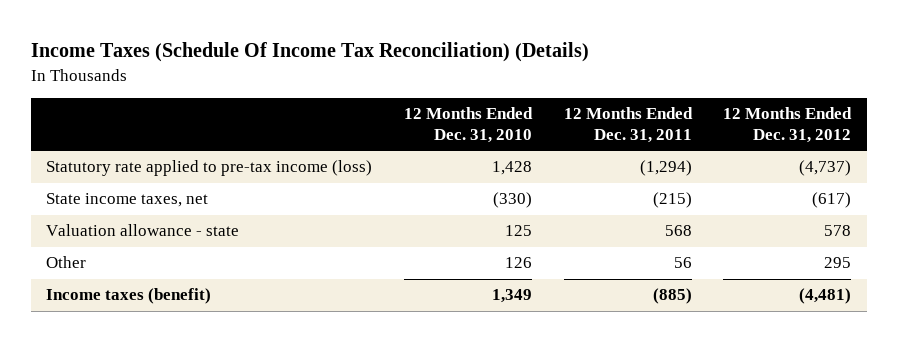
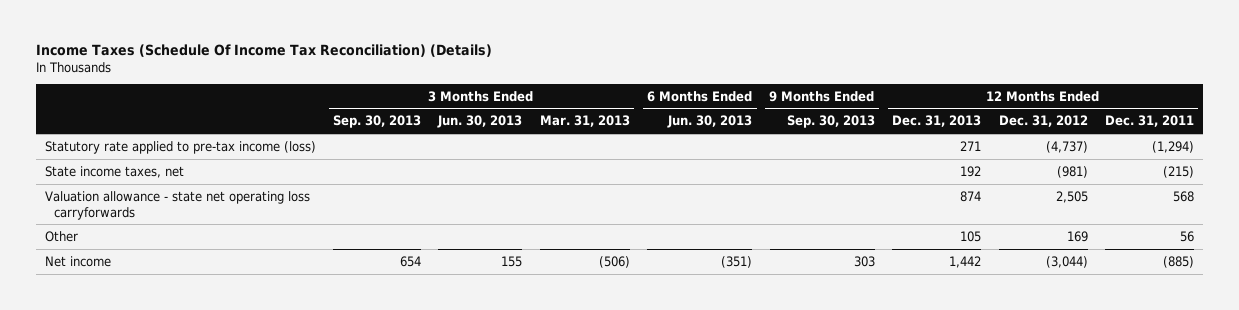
- | 12 Months Ended Dec. 31, 2010 | 12 Months Ended Dec. 31, 2011 | 12 Months Ended Dec. 31, 2012
+ | 3 Months Ended Sep. 30, 2013 | 3 Months Ended Jun. 30, 2013 | 3 Months Ended Mar. 31, 2013 | 6 Months Ended Jun. 30, 2013 | 9 Months Ended Sep. 30, 2013 | 12 Months Ended Dec. 31, 2013 | 12 Months Ended Dec. 31, 2012 | 12 Months Ended Dec. 31, 2011
- State income taxes, net | (330) | (215) | (617)
- Valuation allowance - state | 125 | 568 | 578
- Other | 126 | 56 | 295
- Income taxes (benefit) | 1,349 | (885) | (4,481)
+ State income taxes, net | | | | | | 192 | (981) | (215)
+ Valuation allowance - state net operating loss carryforwards | | | | | | 874 | 2,505 | 568
+ Other | | | | | | 105 | 169 | 56
+ Net income | 654 | 155 | (506) | (351) | 303 | 1,442 | (3,044) | (885)

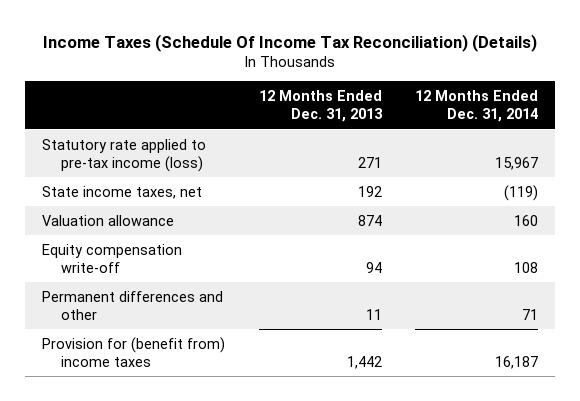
- | 3 Months Ended Sep. 30, 2013 | 3 Months Ended Jun. 30, 2013 | 3 Months Ended Mar. 31, 2013 | 6 Months Ended Jun. 30, 2013 | 9 Months Ended Sep. 30, 2013 | 12 Months Ended Dec. 31, 2013 | 12 Months Ended Dec. 31, 2012 | 12 Months Ended Dec. 31, 2011
+ | 12 Months Ended Dec. 31, 2013 | 12 Months Ended Dec. 31, 2014
- Valuation allowance - state net operating loss carryforwards | | | | | | 874 | 2,505 | 568
- Other | | | | | | 105 | 169 | 56
- Net income | 654 | 155 | (506) | (351) | 303 | 1,442 | (3,044) | (885)
+ Valuation allowance | 874 | 160
+ Equity compensation write-off | 94 | 108
+ Permanent differences and other | 11 | 71
+ Provision for (benefit from) income taxes | 1,442 | 16,187

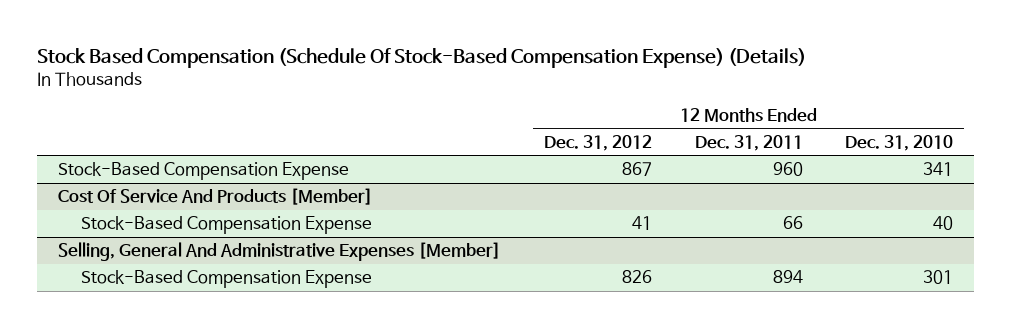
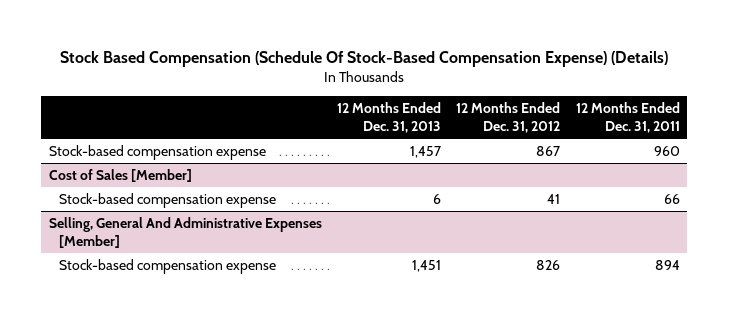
- | 12 Months Ended Dec. 31, 2012 | 12 Months Ended Dec. 31, 2011 | 12 Months Ended Dec. 31, 2010
+ | 12 Months Ended Dec. 31, 2013 | 12 Months Ended Dec. 31, 2012 | 12 Months Ended Dec. 31, 2011
- Stock-Based Compensation Expense | 867 | 960 | 341
- Cost Of Service And Products [Member]
- Stock-Based Compensation Expense | 41 | 66 | 40
+ Stock-based compensation expense | 1,457 | 867 | 960
+ Cost of Sales [Member]
+ Stock-based compensation expense | 6 | 41 | 66
@ Selling, General And Administrative Expenses [Member]
- Stock-Based Compensation Expense | 826 | 894 | 301
+ Stock-based compensation expense | 1,451 | 826 | 894

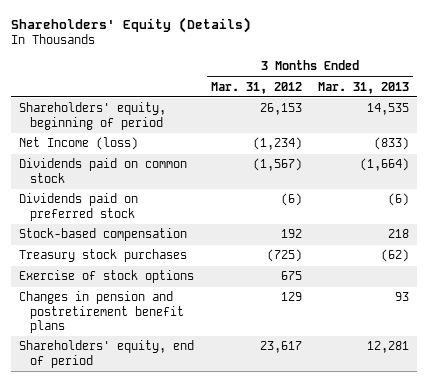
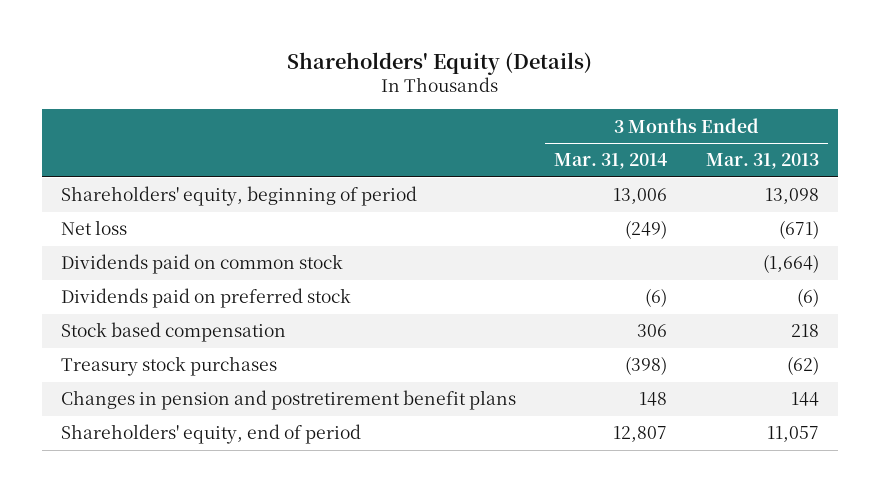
- | 3 Months Ended Mar. 31, 2012 | 3 Months Ended Mar. 31, 2013
+ | 3 Months Ended Mar. 31, 2014 | 3 Months Ended Mar. 31, 2013
- Shareholders' equity, beginning of period | 26,153 | 14,535
- Net Income (loss) | (1,234) | (833)
+ Shareholders' equity, beginning of period | 13,006 | 13,098
+ Net loss | (249) | (671)
- Stock-based compensation | 192 | 218
+ Stock based compensation | 306 | 218
- Exercise of stock options | 675 |
- Changes in pension and postretirement benefit plans | 129 | 93
- Shareholders' equity, end of period | 23,617 | 12,281
+ Changes in pension and postretirement benefit plans | 148 | 144
+ Shareholders' equity, end of period | 12,807 | 11,057

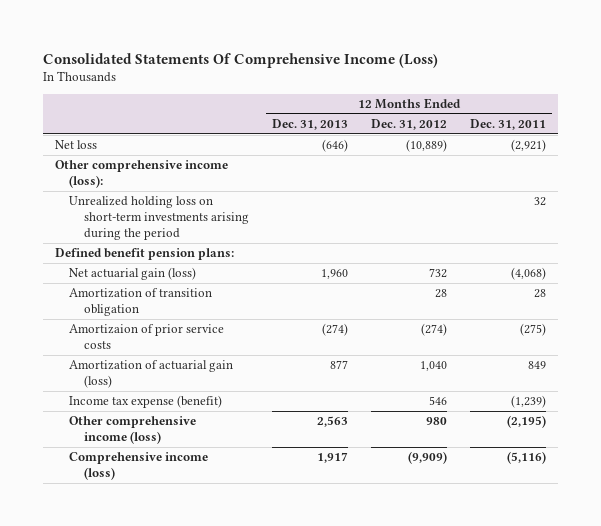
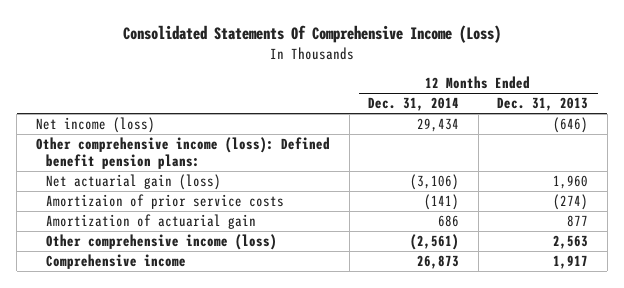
- | 12 Months Ended Dec. 31, 2013 | 12 Months Ended Dec. 31, 2012 | 12 Months Ended Dec. 31, 2011
+ | 12 Months Ended Dec. 31, 2014 | 12 Months Ended Dec. 31, 2013
- Net loss | (646) | (10,889) | (2,921)
- Other comprehensive income (loss):
- Unrealized holding loss on short-term investments arising during the period | | | 32
- Defined benefit pension plans:
+ Net income (loss) | 29,434 | (646)
+ Other comprehensive income (loss): Defined benefit pension plans:
- Amortization of transition obligation | | 28 | 28
- Amortization of actuarial gain (loss) | 877 | 1,040 | 849
- Income tax expense (benefit) | | 546 | (1,239)
+ Amortization of actuarial gain | 686 | 877
- Comprehensive income (loss) | 1,917 | (9,909) | (5,116)
+ Comprehensive income | 26,873 | 1,917

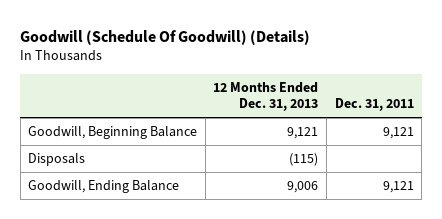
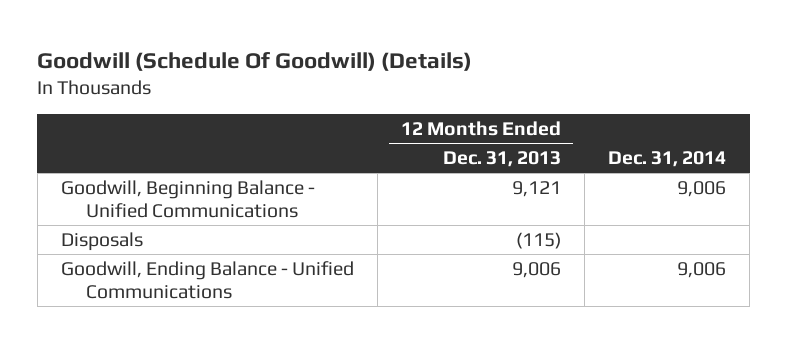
- | 12 Months Ended Dec. 31, 2013 | Dec. 31, 2011
+ | 12 Months Ended Dec. 31, 2013 | Dec. 31, 2014
- Goodwill, Beginning Balance | 9,121 | 9,121
+ Goodwill, Beginning Balance - Unified Communications | 9,121 | 9,006
- Goodwill, Ending Balance | 9,006 | 9,121
+ Goodwill, Ending Balance - Unified Communications | 9,006 | 9,006

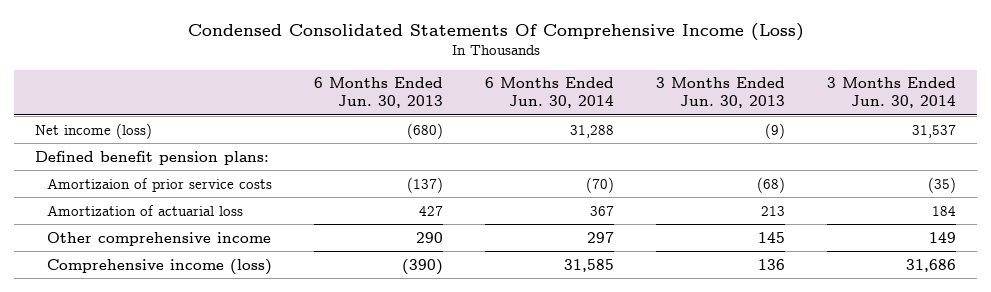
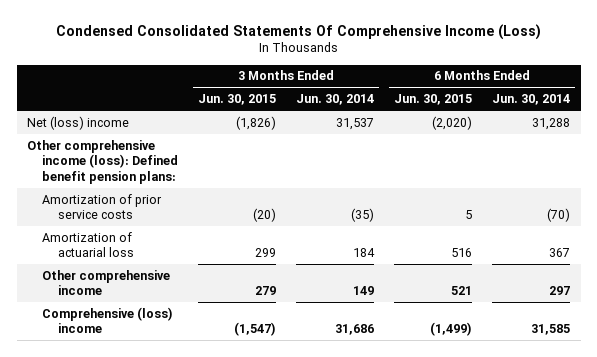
- | 6 Months Ended Jun. 30, 2013 | 6 Months Ended Jun. 30, 2014 | 3 Months Ended Jun. 30, 2013 | 3 Months Ended Jun. 30, 2014
+ | 3 Months Ended Jun. 30, 2015 | 3 Months Ended Jun. 30, 2014 | 6 Months Ended Jun. 30, 2015 | 6 Months Ended Jun. 30, 2014
- Net income (loss) | (680) | 31,288 | (9) | 31,537
- Defined benefit pension plans:
- Amortizaion of prior service costs | (137) | (70) | (68) | (35)
+ Net (loss) income | (1,826) | 31,537 | (2,020) | 31,288
+ Other comprehensive income (loss): Defined benefit pension plans:
+ Amortization of prior service costs | (20) | (35) | 5 | (70)
- Comprehensive income (loss) | (390) | 31,585 | 136 | 31,686
+ Comprehensive (loss) income | (1,547) | 31,686 | (1,499) | 31,585

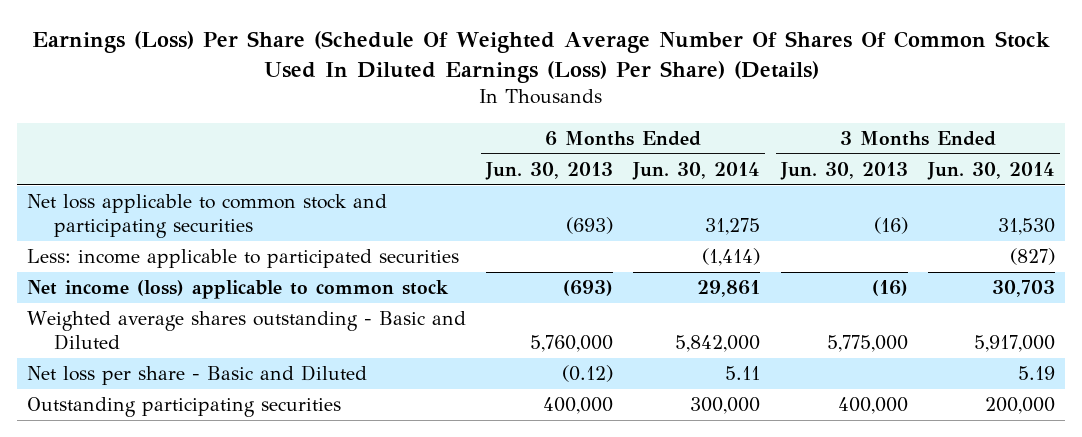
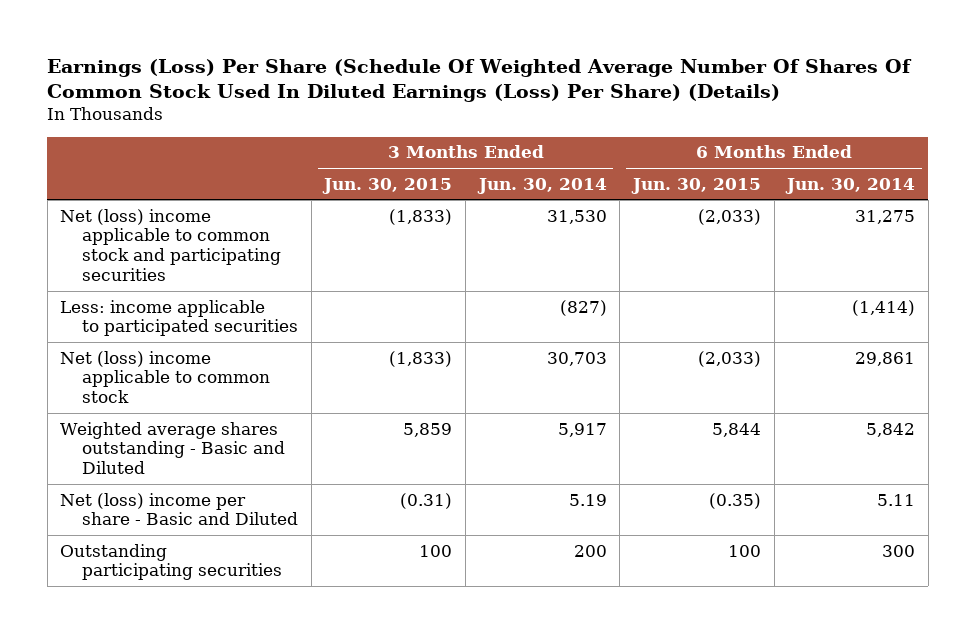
- | 6 Months Ended Jun. 30, 2013 | 6 Months Ended Jun. 30, 2014 | 3 Months Ended Jun. 30, 2013 | 3 Months Ended Jun. 30, 2014
+ | 3 Months Ended Jun. 30, 2015 | 3 Months Ended Jun. 30, 2014 | 6 Months Ended Jun. 30, 2015 | 6 Months Ended Jun. 30, 2014
- Net loss applicable to common stock and participating securities | (693) | 31,275 | (16) | 31,530
+ Net (loss) income applicable to common stock and participating securities | (1,833) | 31,530 | (2,033) | 31,275
- Net income (loss) applicable to common stock | (693) | 29,861 | (16) | 30,703
- Weighted average shares outstanding - Basic and Diluted | 5,760,000 | 5,842,000 | 5,775,000 | 5,917,000
- Net loss per share - Basic and Diluted | (0.12) | 5.11 | | 5.19
- Outstanding participating securities | 400,000 | 300,000 | 400,000 | 200,000
+ Net (loss) income applicable to common stock | (1,833) | 30,703 | (2,033) | 29,861
+ Weighted average shares outstanding - Basic and Diluted | 5,859 | 5,917 | 5,844 | 5,842
+ Net (loss) income per share - Basic and Diluted | (0.31) | 5.19 | (0.35) | 5.11
+ Outstanding participating securities | 100 | 200 | 100 | 300

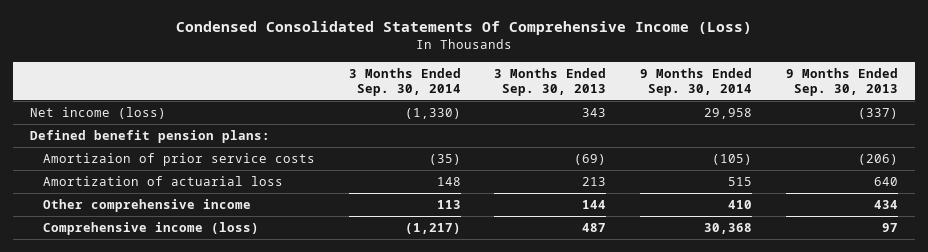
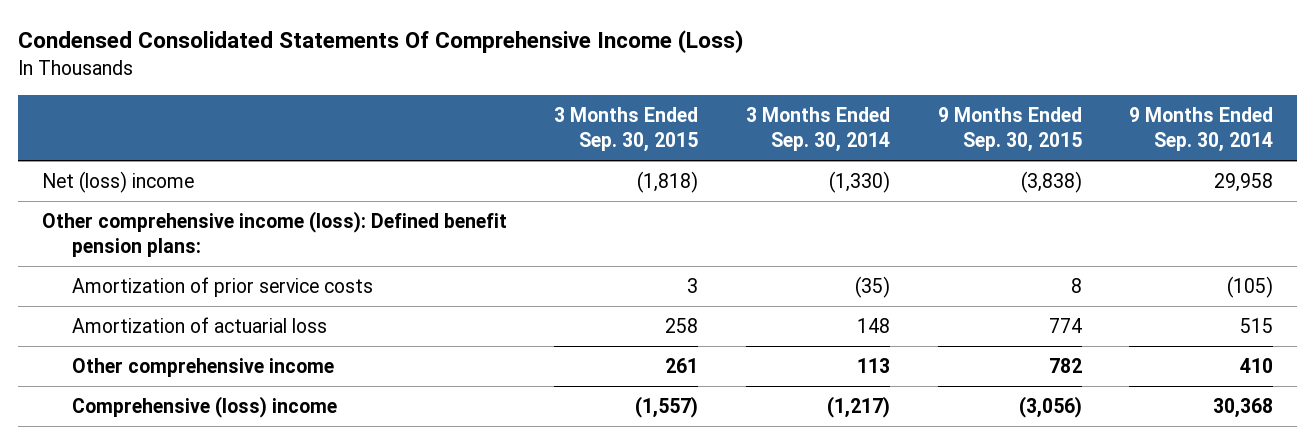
- | 3 Months Ended Sep. 30, 2014 | 3 Months Ended Sep. 30, 2013 | 9 Months Ended Sep. 30, 2014 | 9 Months Ended Sep. 30, 2013
+ | 3 Months Ended Sep. 30, 2015 | 3 Months Ended Sep. 30, 2014 | 9 Months Ended Sep. 30, 2015 | 9 Months Ended Sep. 30, 2014
- Net income (loss) | (1,330) | 343 | 29,958 | (337)
- Defined benefit pension plans:
- Amortizaion of prior service costs | (35) | (69) | (105) | (206)
+ Net (loss) income | (1,818) | (1,330) | (3,838) | 29,958
+ Other comprehensive income (loss): Defined benefit pension plans:
+ Amortization of prior service costs | 3 | (35) | 8 | (105)
- Comprehensive income (loss) | (1,217) | 487 | 30,368 | 97
+ Comprehensive (loss) income | (1,557) | (1,217) | (3,056) | 30,368

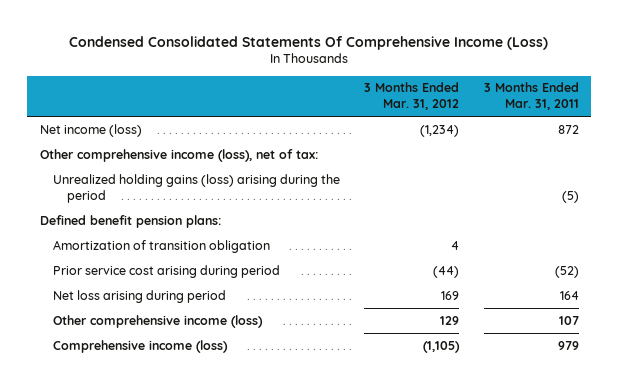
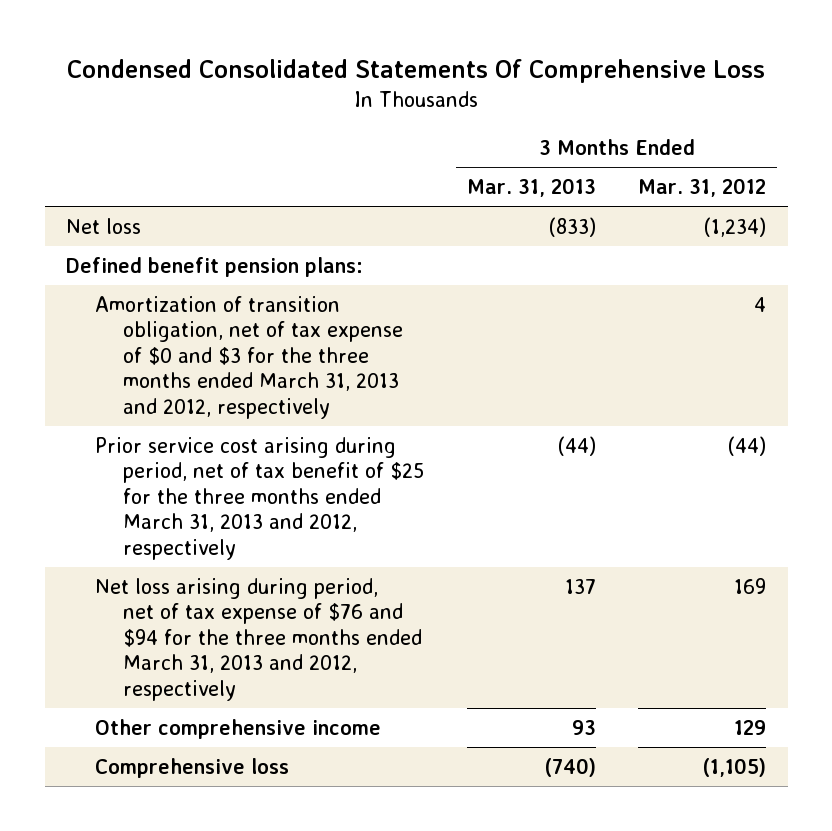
- Condensed Consolidated Statements Of Comprehensive Income (Loss)
+ Condensed Consolidated Statements Of Comprehensive Loss
- | 3 Months Ended Mar. 31, 2012 | 3 Months Ended Mar. 31, 2011
+ | 3 Months Ended Mar. 31, 2013 | 3 Months Ended Mar. 31, 2012
- Net income (loss) | (1,234) | 872
- Other comprehensive income (loss), net of tax:
- Unrealized holding gains (loss) arising during the period | | (5)
+ Net loss | (833) | (1,234)
- Amortization of transition obligation | 4 |
- Prior service cost arising during period | (44) | (52)
- Net loss arising during period | 169 | 164
- Other comprehensive income (loss) | 129 | 107
- Comprehensive income (loss) | (1,105) | 979
+ Amortization of transition obligation, net of tax expense of $0 and $3 for the three months ended March 31, 2013 and 2012, respectively | | 4
+ Prior service cost arising during period, net of tax benefit of $25 for the three months ended March 31, 2013 and 2012, respectively | (44) | (44)
+ Net loss arising during period, net of tax expense of $76 and $94 for the three months ended March 31, 2013 and 2012, respectively | 137 | 169
+ Other comprehensive income | 93 | 129
+ Comprehensive loss | (740) | (1,105)

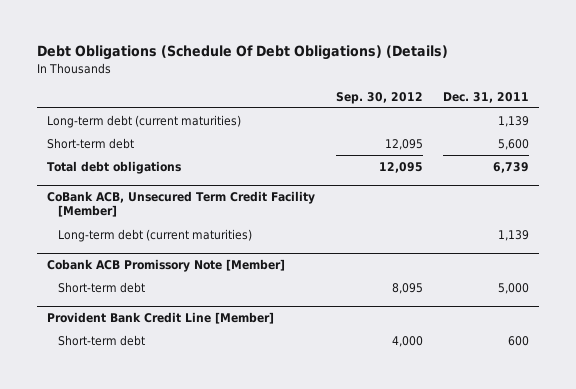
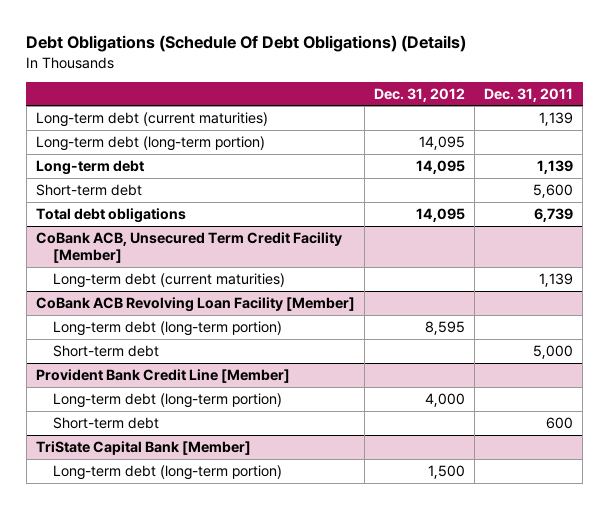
- | Sep. 30, 2012 | Dec. 31, 2011
+ | Dec. 31, 2012 | Dec. 31, 2011
+ Long-term debt (long-term portion) | 14,095 |
+ Long-term debt | 14,095 | 1,139
- Cobank ACB Promissory Note [Member]
+ CoBank ACB Revolving Loan Facility [Member]
+ Long-term debt (long-term portion) | 8,595 |
@ Provident Bank Credit Line [Member]
+ Long-term debt (long-term portion) | 4,000 |
+ TriState Capital Bank [Member]
+ Long-term debt (long-term portion) | 1,500 |

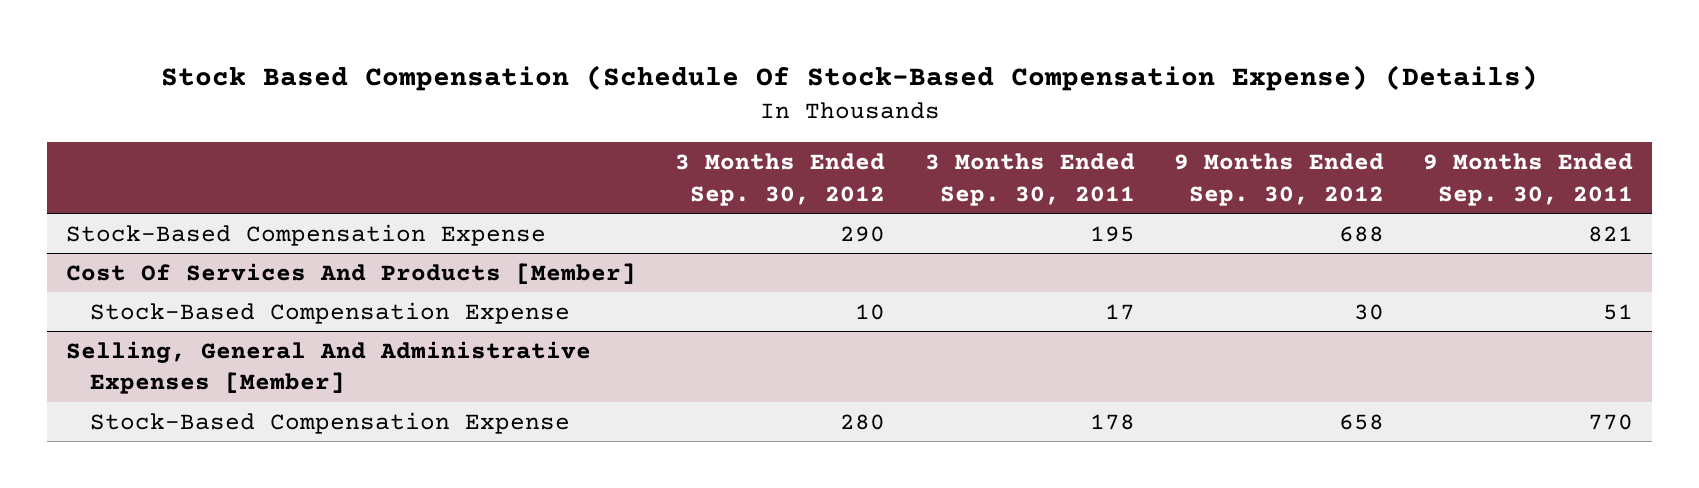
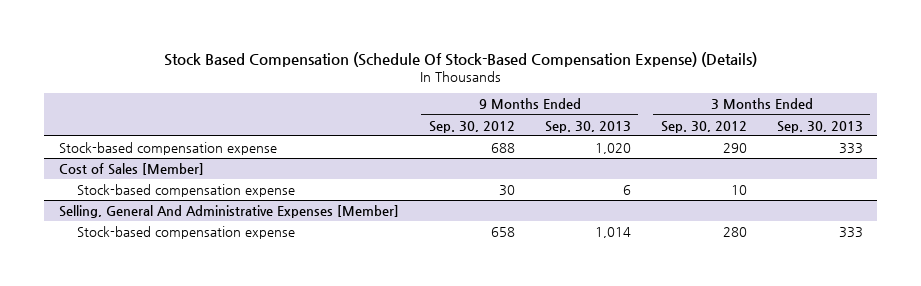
- | 3 Months Ended Sep. 30, 2012 | 3 Months Ended Sep. 30, 2011 | 9 Months Ended Sep. 30, 2012 | 9 Months Ended Sep. 30, 2011
+ | 9 Months Ended Sep. 30, 2012 | 9 Months Ended Sep. 30, 2013 | 3 Months Ended Sep. 30, 2012 | 3 Months Ended Sep. 30, 2013
- Stock-Based Compensation Expense | 290 | 195 | 688 | 821
- Cost Of Services And Products [Member]
- Stock-Based Compensation Expense | 10 | 17 | 30 | 51
+ Stock-based compensation expense | 688 | 1,020 | 290 | 333
+ Cost of Sales [Member]
+ Stock-based compensation expense | 30 | 6 | 10 |
@ Selling, General And Administrative Expenses [Member]
- Stock-Based Compensation Expense | 280 | 178 | 658 | 770
+ Stock-based compensation expense | 658 | 1,014 | 280 | 333

